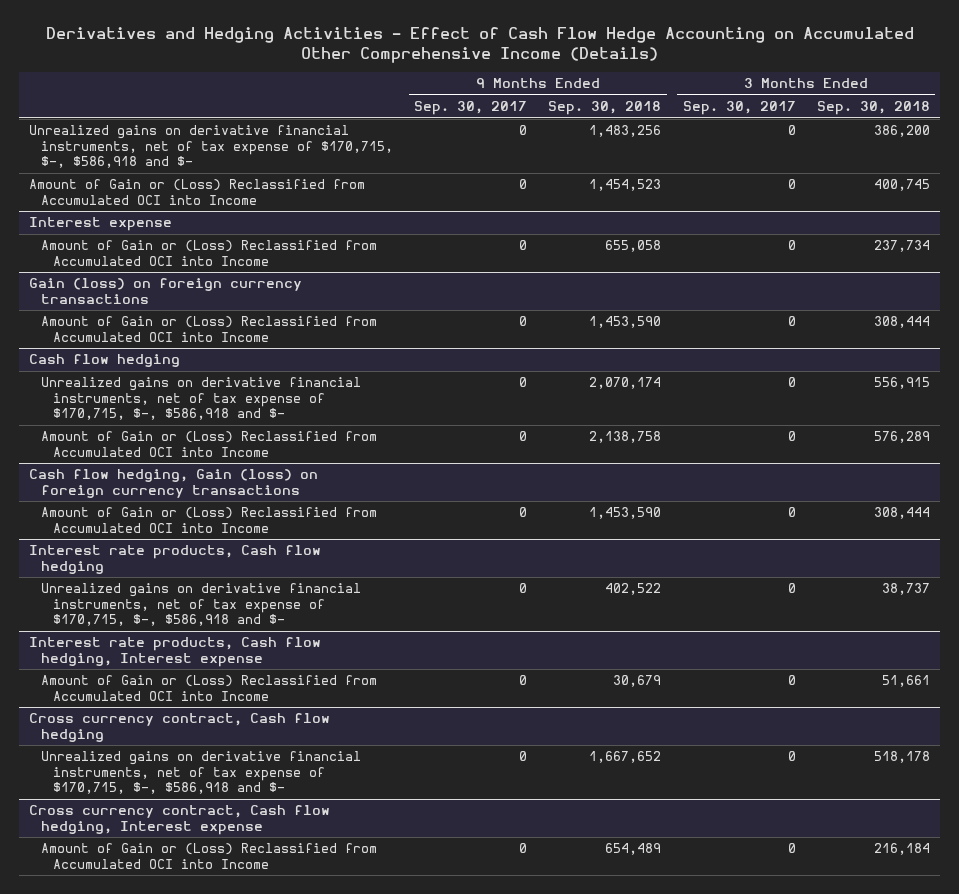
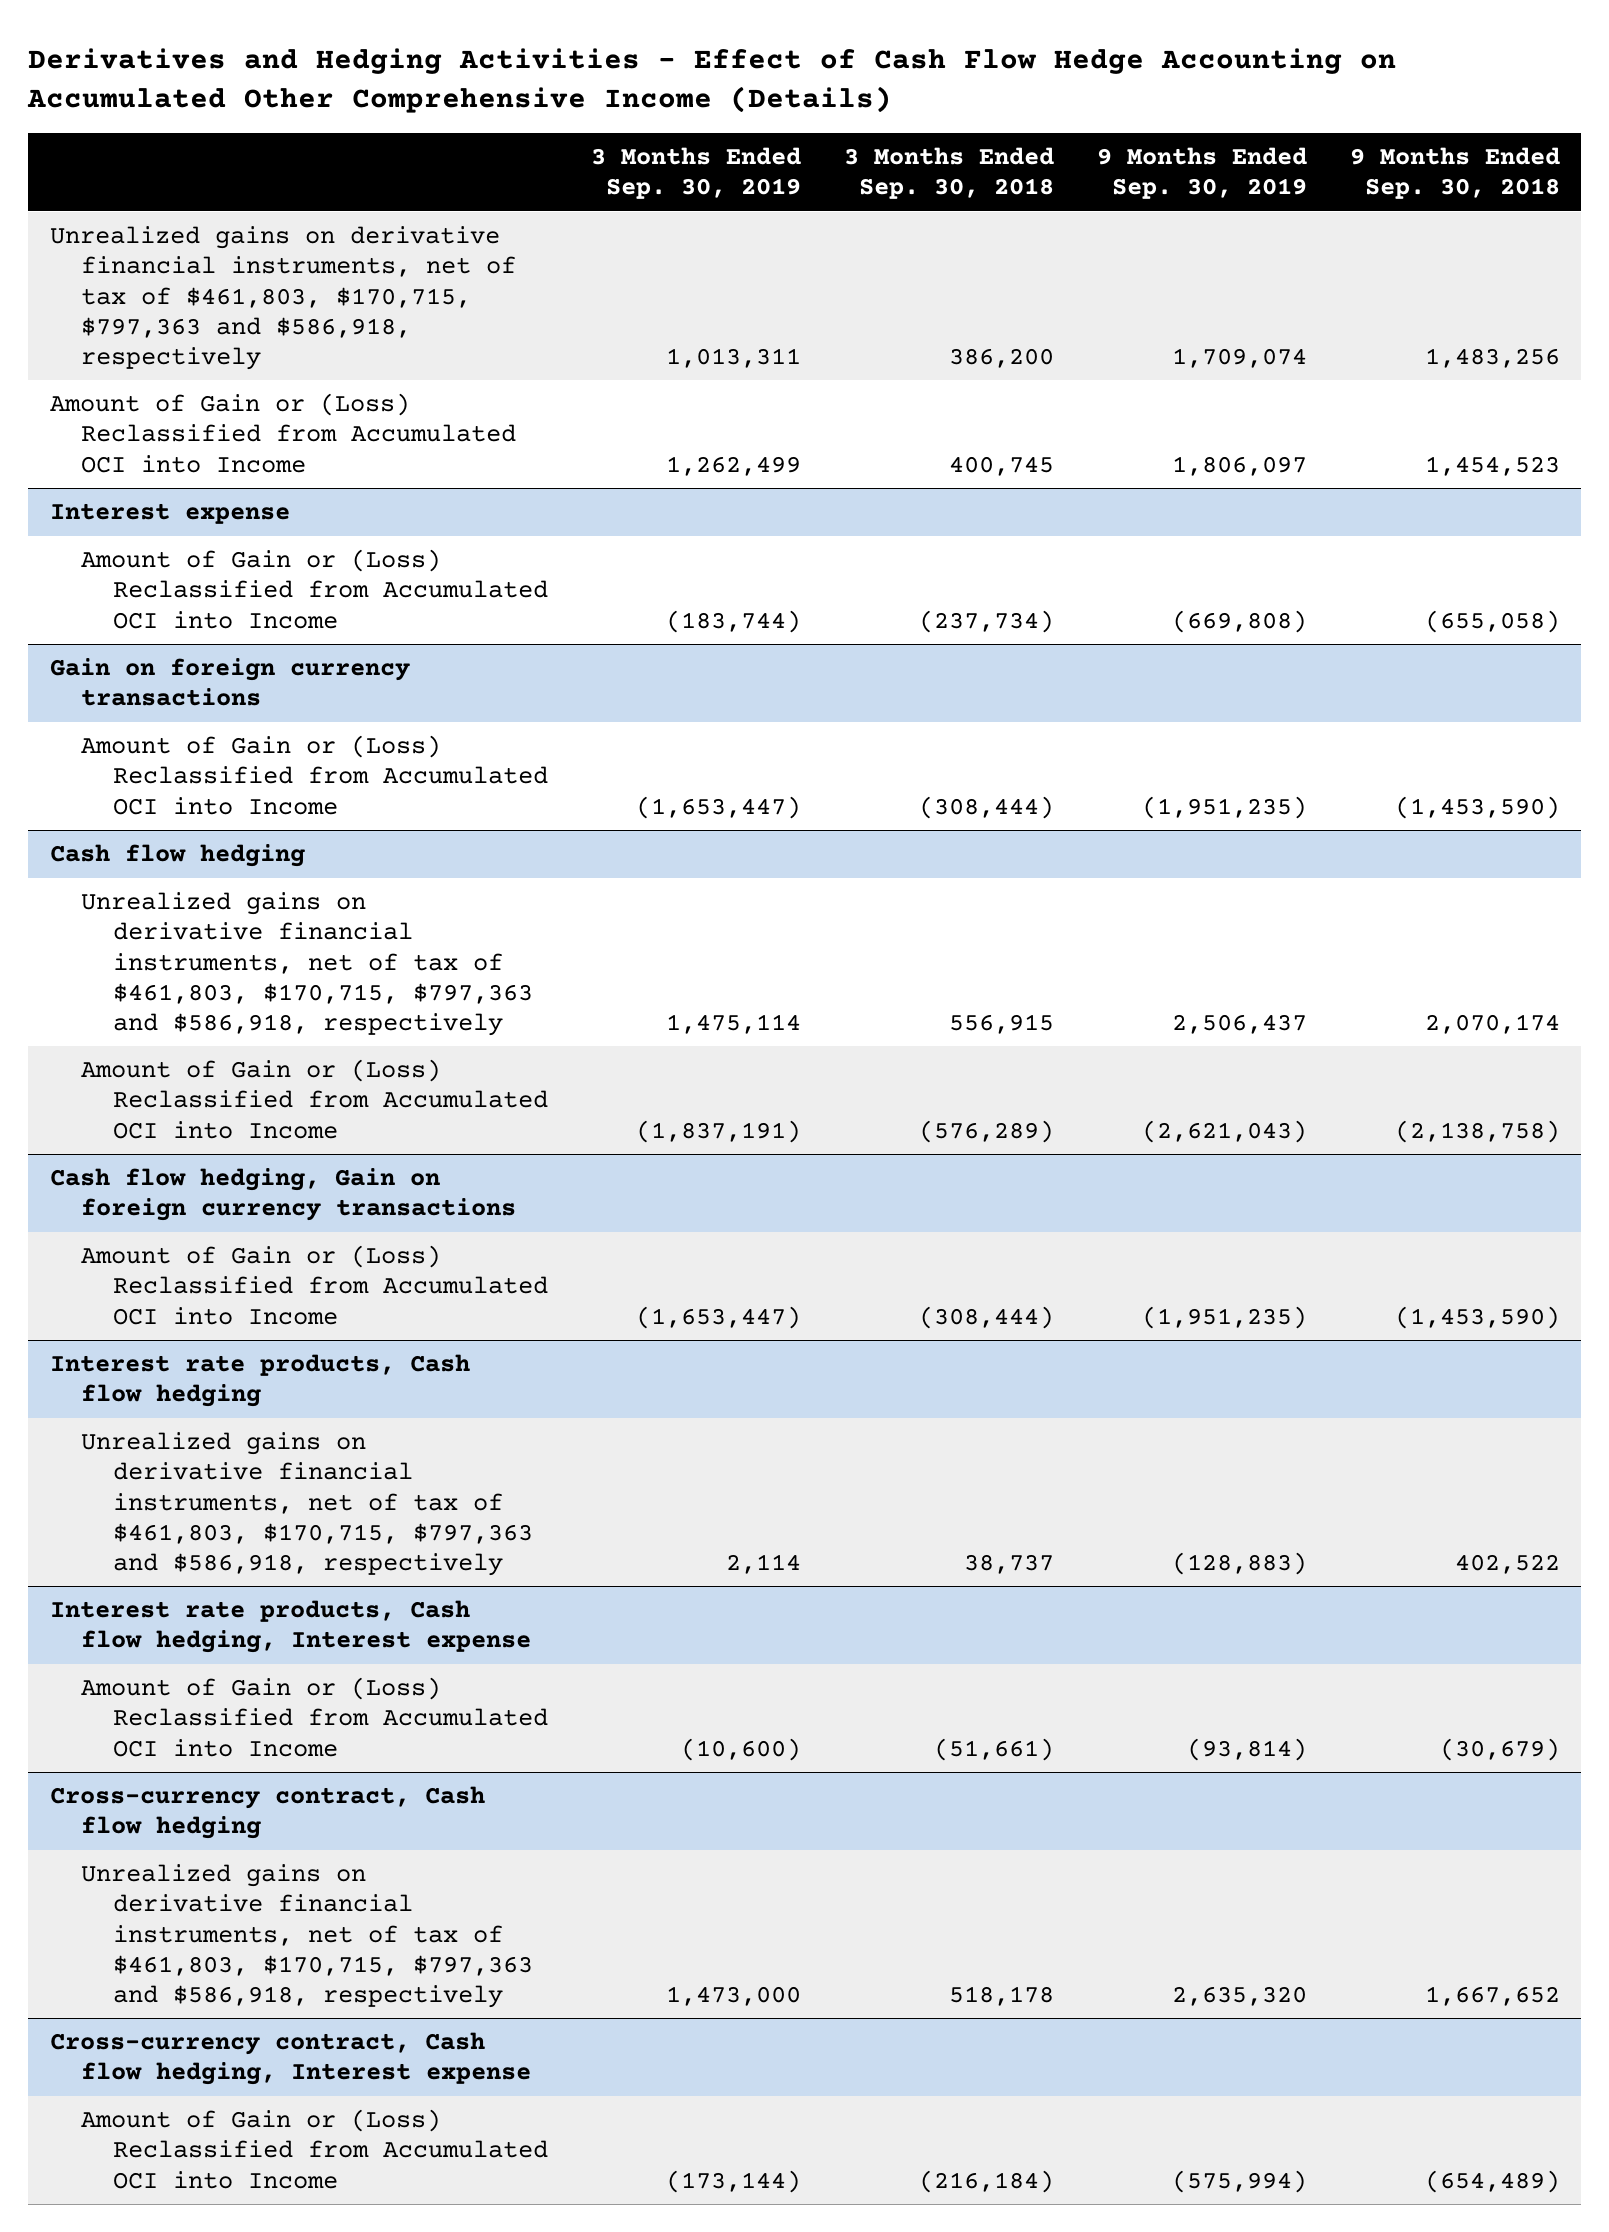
- | 9 Months Ended Sep. 30, 2017 | 9 Months Ended Sep. 30, 2018 | 3 Months Ended Sep. 30, 2017 | 3 Months Ended Sep. 30, 2018
+ | 3 Months Ended Sep. 30, 2019 | 3 Months Ended Sep. 30, 2018 | 9 Months Ended Sep. 30, 2019 | 9 Months Ended Sep. 30, 2018
- Unrealized gains on derivative financial instruments, net of tax expense of $170,715, $-, $586,918 and $- | 0 | 1,483,256 | 0 | 386,200
+ Unrealized gains on derivative financial instruments, net of tax of $461,803, $170,715, $797,363 and $586,918, respectively | 1,013,311 | 386,200 | 1,709,074 | 1,483,256
@ Interest expense
- Amount of Gain or (Loss) Reclassified from Accumulated OCI into Income | 0 | 655,058 | 0 | 237,734
- Gain (loss) on foreign currency transactions
- Amount of Gain or (Loss) Reclassified from Accumulated OCI into Income | 0 | 1,453,590 | 0 | 308,444
@ Interest expense
+ Amount of Gain or (Loss) Reclassified from Accumulated OCI into Income | (183,744) | (237,734) | (669,808) | (655,058)
+ Gain on foreign currency transactions
+ Amount of Gain or (Loss) Reclassified from Accumulated OCI into Income | (1,653,447) | (308,444) | (1,951,235) | (1,453,590)
@ Cash flow hedging
- Unrealized gains on derivative financial instruments, net of tax expense of $170,715, $-, $586,918 and $- | 0 | 2,070,174 | 0 | 556,915
- Amount of Gain or (Loss) Reclassified from Accumulated OCI into Income | 0 | 2,138,758 | 0 | 576,289
- Cash flow hedging, Gain (loss) on foreign currency transactions
- Amount of Gain or (Loss) Reclassified from Accumulated OCI into Income | 0 | 1,453,590 | 0 | 308,444
@ Cash flow hedging
+ Unrealized gains on derivative financial instruments, net of tax of $461,803, $170,715, $797,363 and $586,918, respectively | 1,475,114 | 556,915 | 2,506,437 | 2,070,174
+ Amount of Gain or (Loss) Reclassified from Accumulated OCI into Income | (1,837,191) | (576,289) | (2,621,043) | (2,138,758)
+ Cash flow hedging, Gain on foreign currency transactions
+ Amount of Gain or (Loss) Reclassified from Accumulated OCI into Income | (1,653,447) | (308,444) | (1,951,235) | (1,453,590)
@ Interest rate products, Cash flow hedging
- Unrealized gains on derivative financial instruments, net of tax expense of $170,715, $-, $586,918 and $- | 0 | 402,522 | 0 | 38,737
+ Unrealized gains on derivative financial instruments, net of tax of $461,803, $170,715, $797,363 and $586,918, respectively | 2,114 | 38,737 | (128,883) | 402,522
@ Interest rate products, Cash flow hedging, Interest expense
- Amount of Gain or (Loss) Reclassified from Accumulated OCI into Income | 0 | 30,679 | 0 | 51,661
- Cross currency contract, Cash flow hedging
- Unrealized gains on derivative financial instruments, net of tax expense of $170,715, $-, $586,918 and $- | 0 | 1,667,652 | 0 | 518,178
- Cross currency contract, Cash flow hedging, Interest expense
- Amount of Gain or (Loss) Reclassified from Accumulated OCI into Income | 0 | 654,489 | 0 | 216,184
@ Interest rate products, Cash flow hedging, Interest expense
+ Amount of Gain or (Loss) Reclassified from Accumulated OCI into Income | (10,600) | (51,661) | (93,814) | (30,679)
+ Cross-currency contract, Cash flow hedging
+ Unrealized gains on derivative financial instruments, net of tax of $461,803, $170,715, $797,363 and $586,918, respectively | 1,473,000 | 518,178 | 2,635,320 | 1,667,652
+ Cross-currency contract, Cash flow hedging, Interest expense
+ Amount of Gain or (Loss) Reclassified from Accumulated OCI into Income | (173,144) | (216,184) | (575,994) | (654,489)

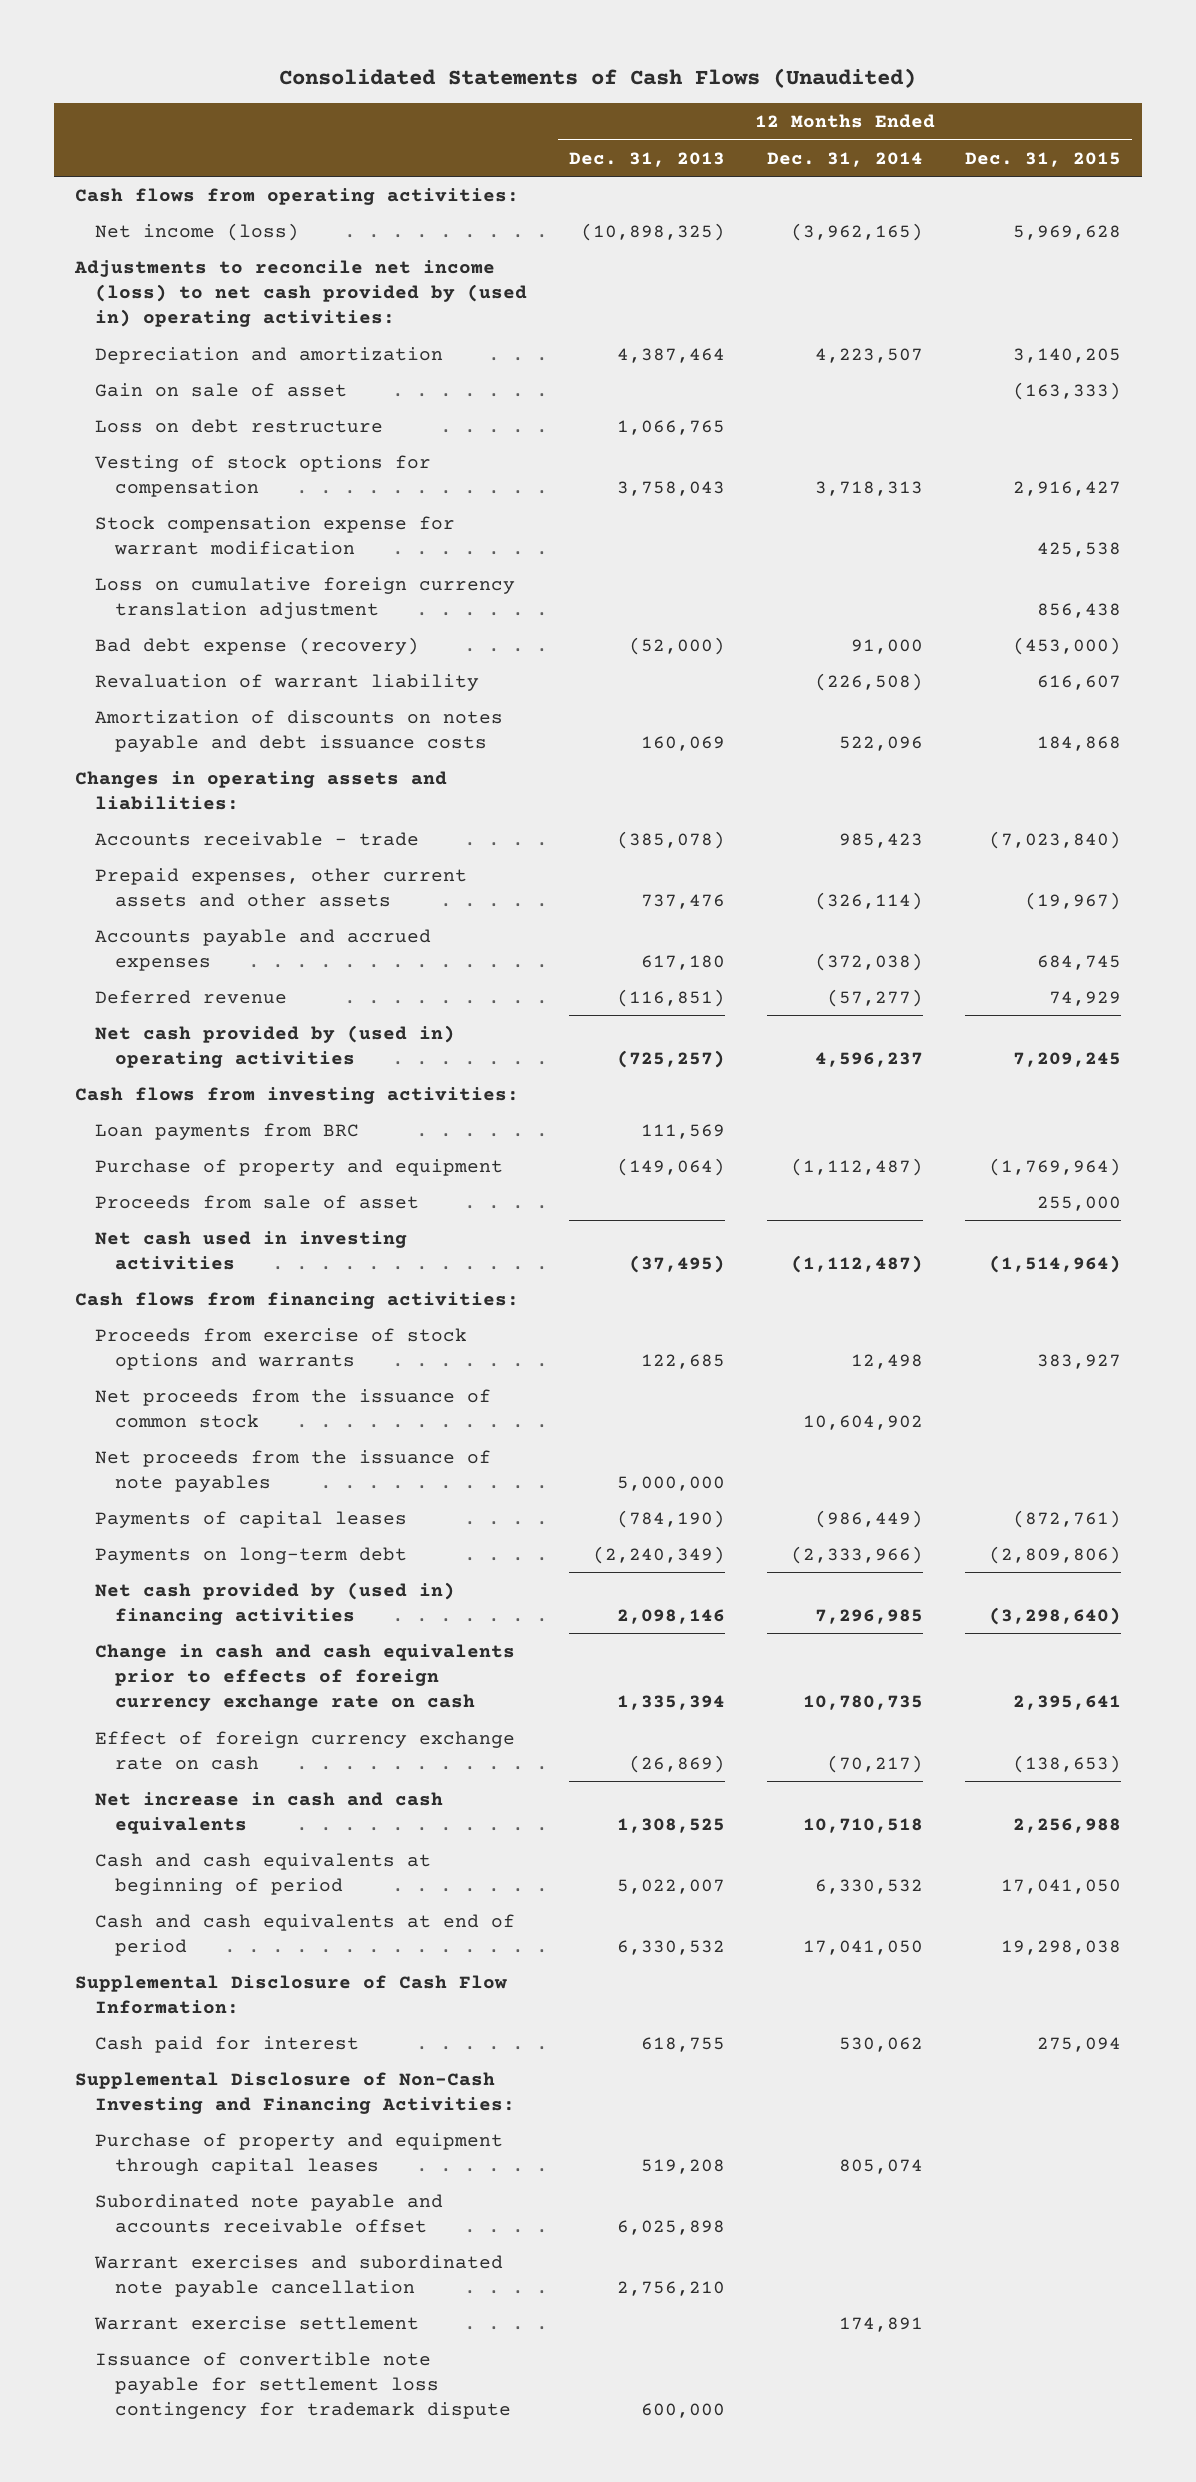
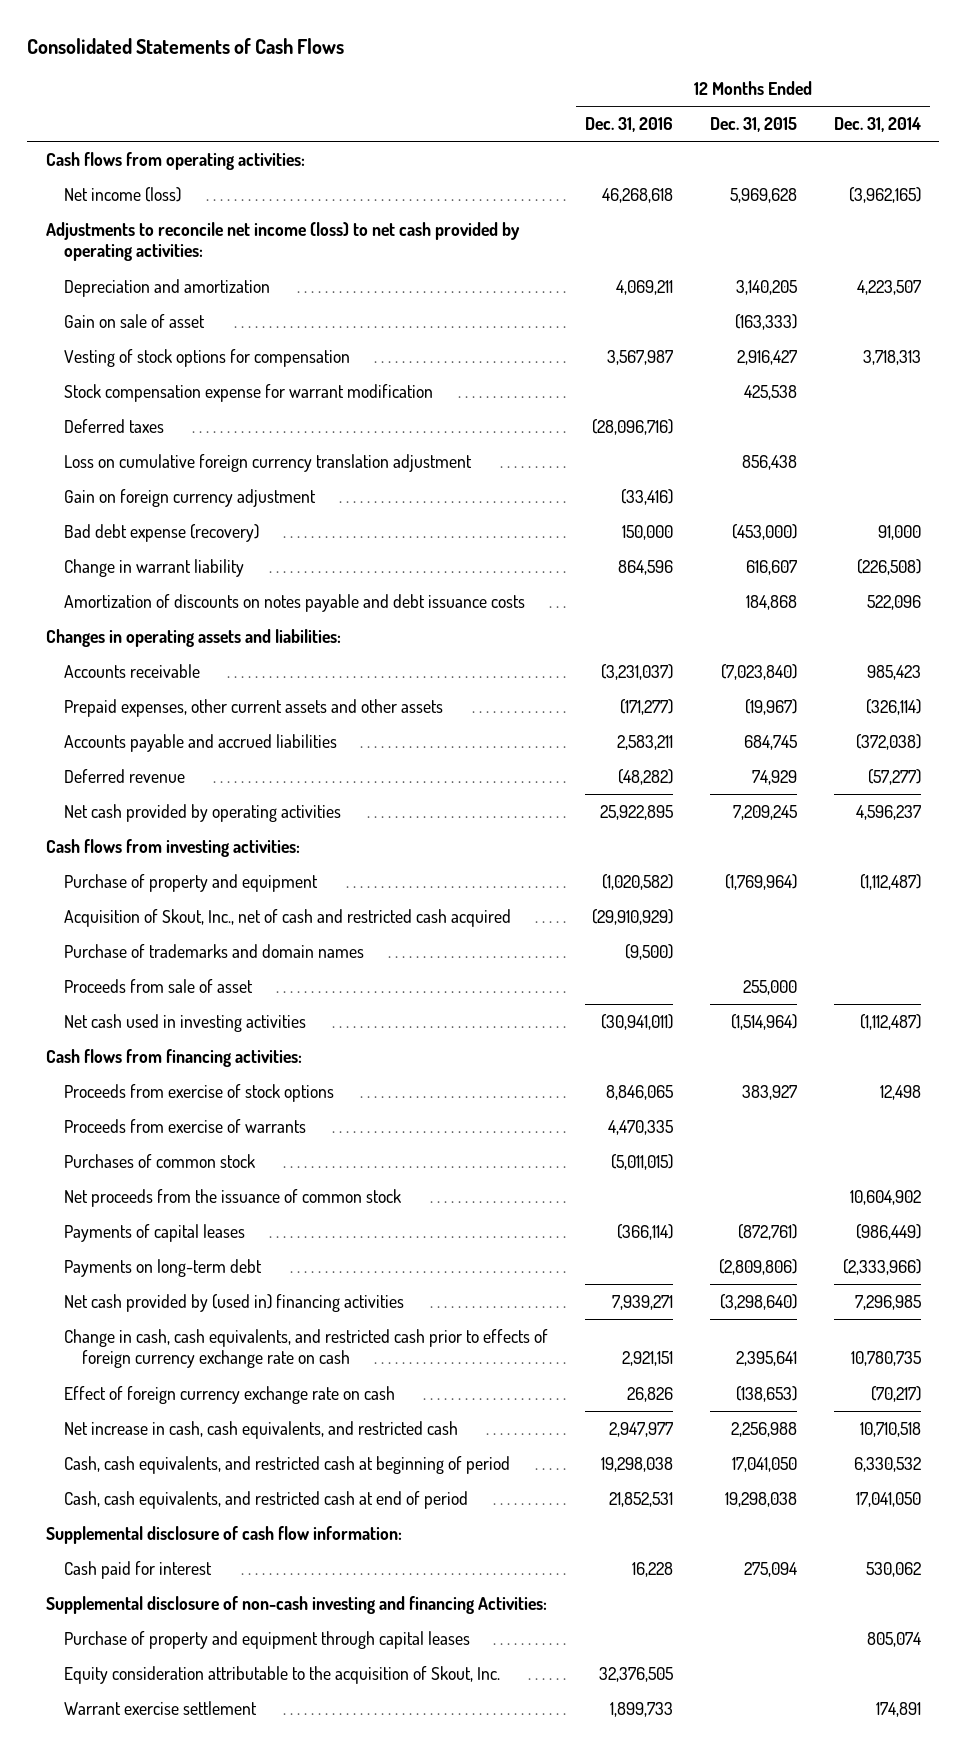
- Consolidated Statements of Cash Flows (Unaudited)
+ Consolidated Statements of Cash Flows
- | 12 Months Ended Dec. 31, 2013 | 12 Months Ended Dec. 31, 2014 | 12 Months Ended Dec. 31, 2015
+ | 12 Months Ended Dec. 31, 2016 | 12 Months Ended Dec. 31, 2015 | 12 Months Ended Dec. 31, 2014
- Adjustments to reconcile net income (loss) to net cash provided by (used in) operating activities:
+ Adjustments to reconcile net income (loss) to net cash provided by operating activities:
- Loss on debt restructure | 1,066,765 | |
+ Deferred taxes | (28,096,716) | |
+ Gain on foreign currency adjustment | (33,416) | |
- Revaluation of warrant liability | | (226,508) | 616,607
+ Change in warrant liability | 864,596 | 616,607 | (226,508)
- Accounts receivable - trade | (385,078) | 985,423 | (7,023,840)
+ Accounts receivable | (3,231,037) | (7,023,840) | 985,423
- Accounts payable and accrued expenses | 617,180 | (372,038) | 684,745
+ Accounts payable and accrued liabilities | 2,583,211 | 684,745 | (372,038)
- Net cash provided by (used in) operating activities | (725,257) | 4,596,237 | 7,209,245
+ Net cash provided by operating activities | 25,922,895 | 7,209,245 | 4,596,237
- Loan payments from BRC | 111,569 | |
+ Acquisition of Skout, Inc., net of cash and restricted cash acquired | (29,910,929) | |
+ Purchase of trademarks and domain names | (9,500) | |
- Proceeds from exercise of stock options and warrants | 122,685 | 12,498 | 383,927
+ Proceeds from exercise of stock options | 8,846,065 | 383,927 | 12,498
+ Proceeds from exercise of warrants | 4,470,335 | |
+ Purchases of common stock | (5,011,015) | |
- Net proceeds from the issuance of note payables | 5,000,000 | |
- Change in cash and cash equivalents prior to effects of foreign currency exchange rate on cash | 1,335,394 | 10,780,735 | 2,395,641
+ Change in cash, cash equivalents, and restricted cash prior to effects of foreign currency exchange rate on cash | 2,921,151 | 2,395,641 | 10,780,735
- Net increase in cash and cash equivalents | 1,308,525 | 10,710,518 | 2,256,988
- Cash and cash equivalents at beginning of period | 5,022,007 | 6,330,532 | 17,041,050
- Cash and cash equivalents at end of period | 6,330,532 | 17,041,050 | 19,298,038
- Supplemental Disclosure of Cash Flow Information:
+ Net increase in cash, cash equivalents, and restricted cash | 2,947,977 | 2,256,988 | 10,710,518
+ Cash, cash equivalents, and restricted cash at beginning of period | 19,298,038 | 17,041,050 | 6,330,532
+ Cash, cash equivalents, and restricted cash at end of period | 21,852,531 | 19,298,038 | 17,041,050
+ Supplemental disclosure of cash flow information:
- Supplemental Disclosure of Non-Cash Investing and Financing Activities:
+ Supplemental disclosure of non-cash investing and financing Activities:
- Subordinated note payable and accounts receivable offset | 6,025,898 | |
- Warrant exercises and subordinated note payable cancellation | 2,756,210 | |
+ Equity consideration attributable to the acquisition of Skout, Inc. | 32,376,505 | |
- Issuance of convertible note payable for settlement loss contingency for trademark dispute | 600,000 | |

